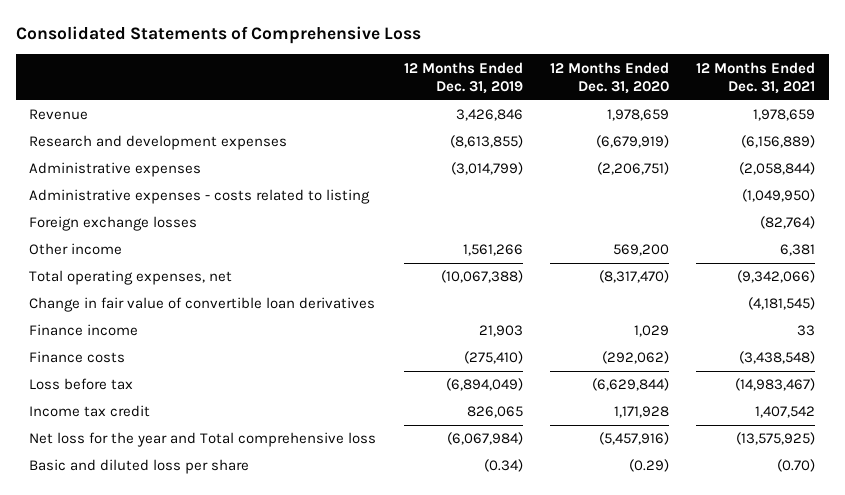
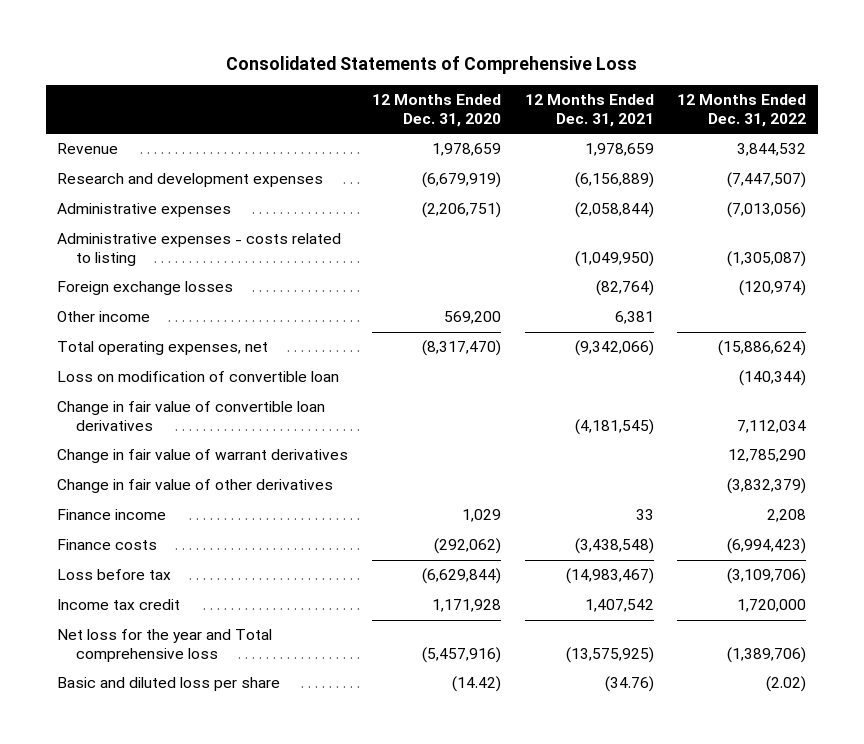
- | 12 Months Ended Dec. 31, 2019 | 12 Months Ended Dec. 31, 2020 | 12 Months Ended Dec. 31, 2021
+ | 12 Months Ended Dec. 31, 2020 | 12 Months Ended Dec. 31, 2021 | 12 Months Ended Dec. 31, 2022
+ Loss on modification of convertible loan | | | (140,344)
+ Change in fair value of warrant derivatives | | | 12,785,290
+ Change in fair value of other derivatives | | | (3,832,379)
- Basic and diluted loss per share | (0.34) | (0.29) | (0.70)
+ Basic and diluted loss per share | (14.42) | (34.76) | (2.02)

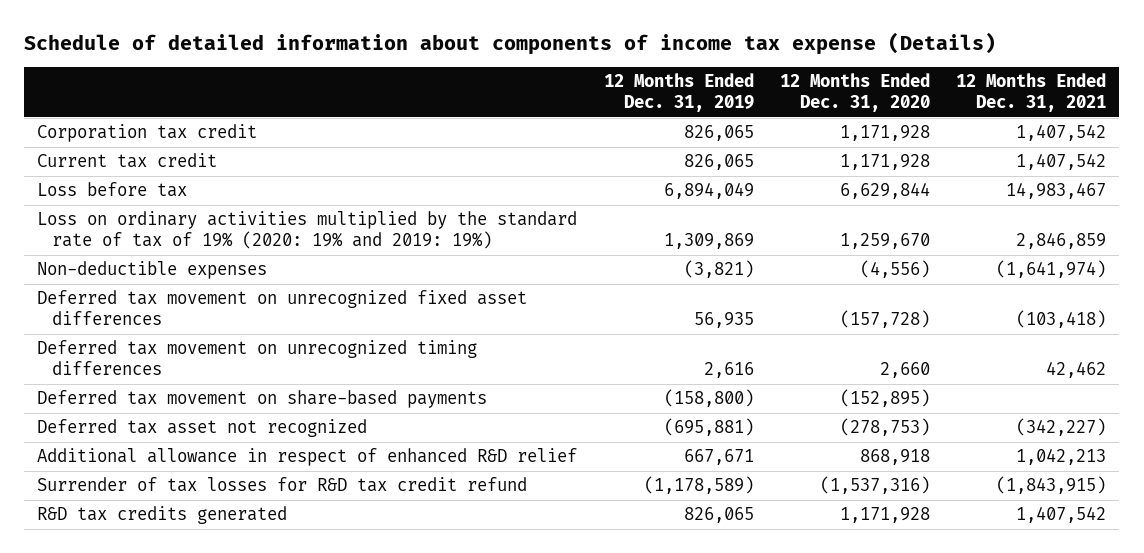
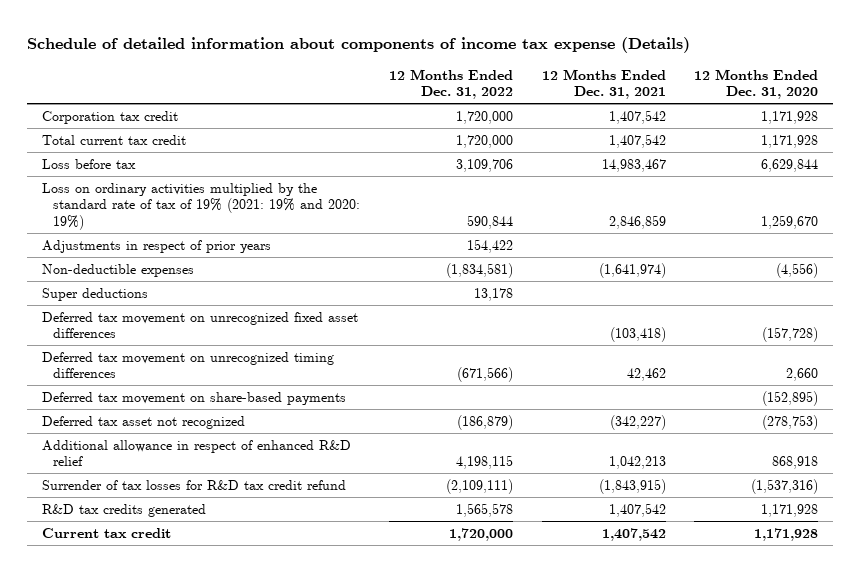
- | 12 Months Ended Dec. 31, 2019 | 12 Months Ended Dec. 31, 2020 | 12 Months Ended Dec. 31, 2021
+ | 12 Months Ended Dec. 31, 2022 | 12 Months Ended Dec. 31, 2021 | 12 Months Ended Dec. 31, 2020
+ Total current tax credit | 1,720,000 | 1,407,542 | 1,171,928
- Loss on ordinary activities multiplied by the standard rate of tax of 19% (2020: 19% and 2019: 19%) | 1,309,869 | 1,259,670 | 2,846,859
+ Loss on ordinary activities multiplied by the standard rate of tax of 19% (2021: 19% and 2020: 19%) | 590,844 | 2,846,859 | 1,259,670
+ Adjustments in respect of prior years | 154,422 | |
+ Super deductions | 13,178 | |
moved down: Current tax credit | 1,720,000 | 1,407,542 | 1,171,928

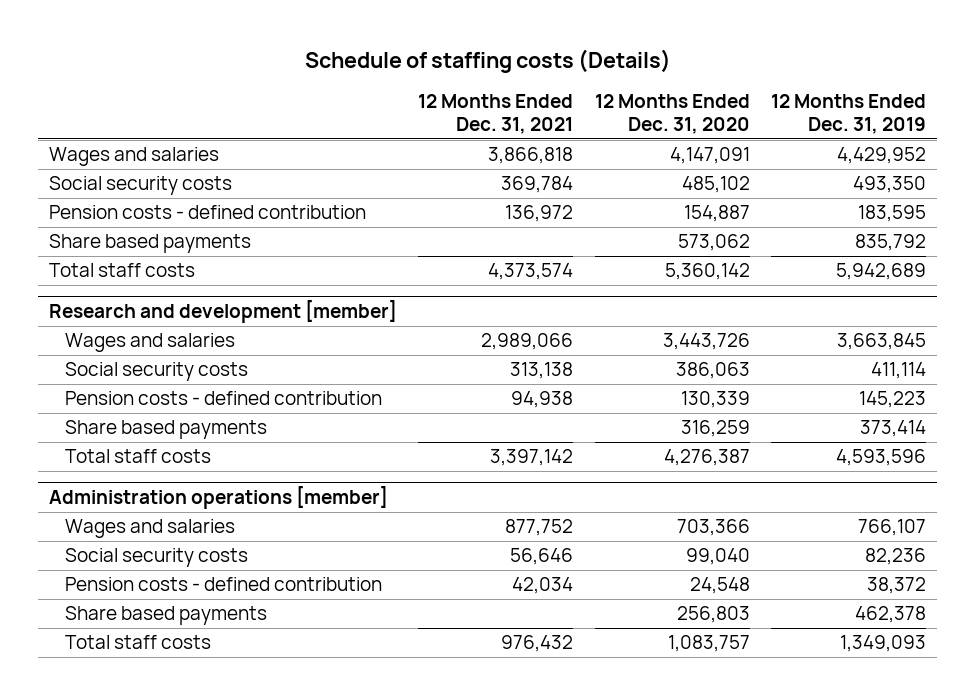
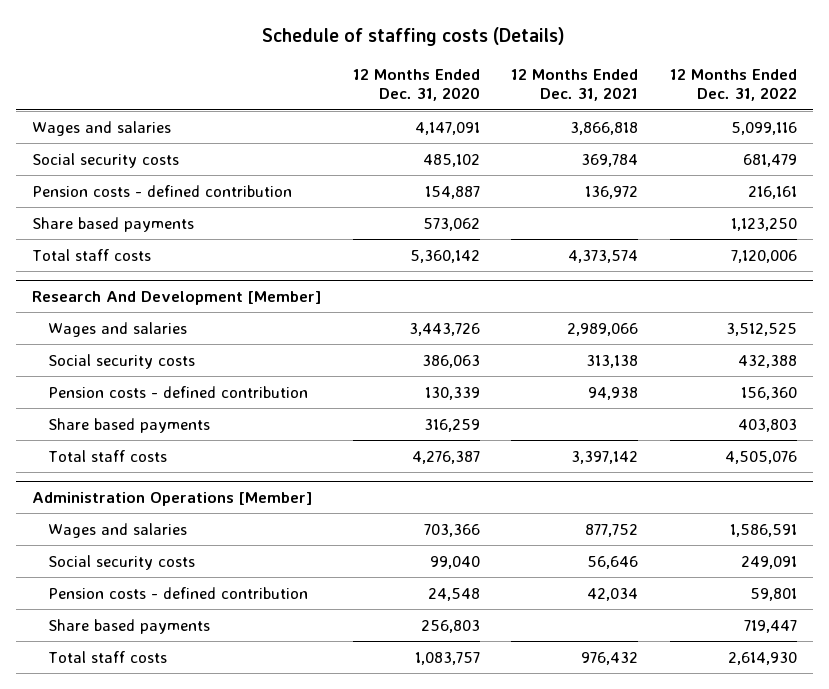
- | 12 Months Ended Dec. 31, 2021 | 12 Months Ended Dec. 31, 2020 | 12 Months Ended Dec. 31, 2019
+ | 12 Months Ended Dec. 31, 2020 | 12 Months Ended Dec. 31, 2021 | 12 Months Ended Dec. 31, 2022
- Research and development [member]
+ Research And Development [Member]
- Administration operations [member]
+ Administration Operations [Member]

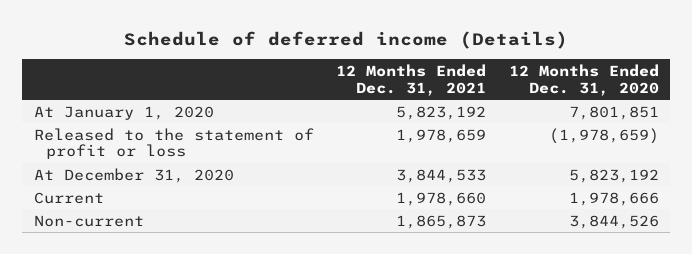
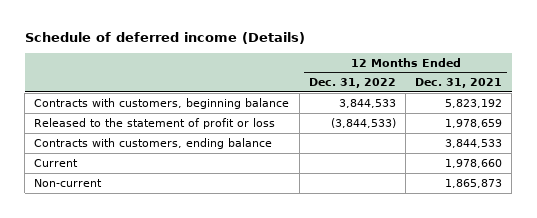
- | 12 Months Ended Dec. 31, 2021 | 12 Months Ended Dec. 31, 2020
+ | 12 Months Ended Dec. 31, 2022 | 12 Months Ended Dec. 31, 2021
- At January 1, 2020 | 5,823,192 | 7,801,851
+ Contracts with customers, beginning balance | 3,844,533 | 5,823,192
- At December 31, 2020 | 3,844,533 | 5,823,192
+ Contracts with customers, ending balance | | 3,844,533

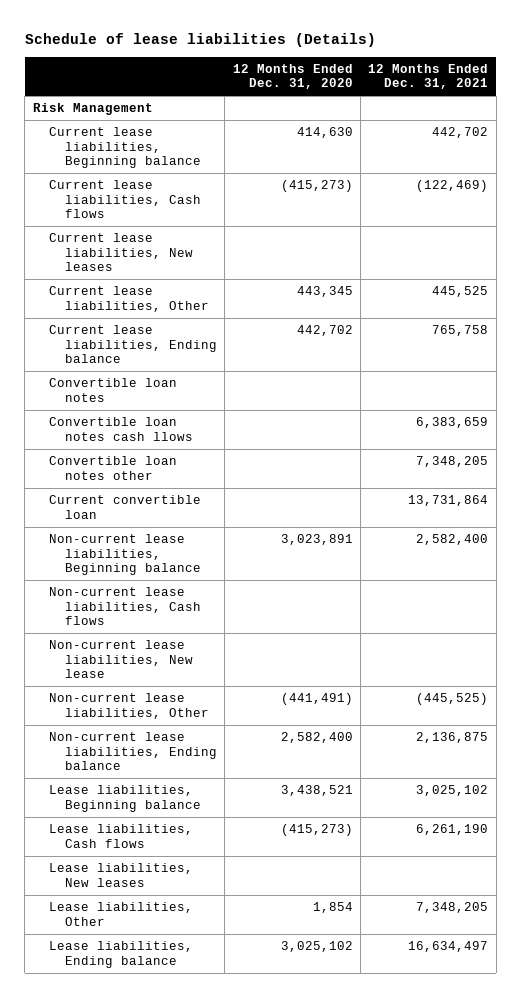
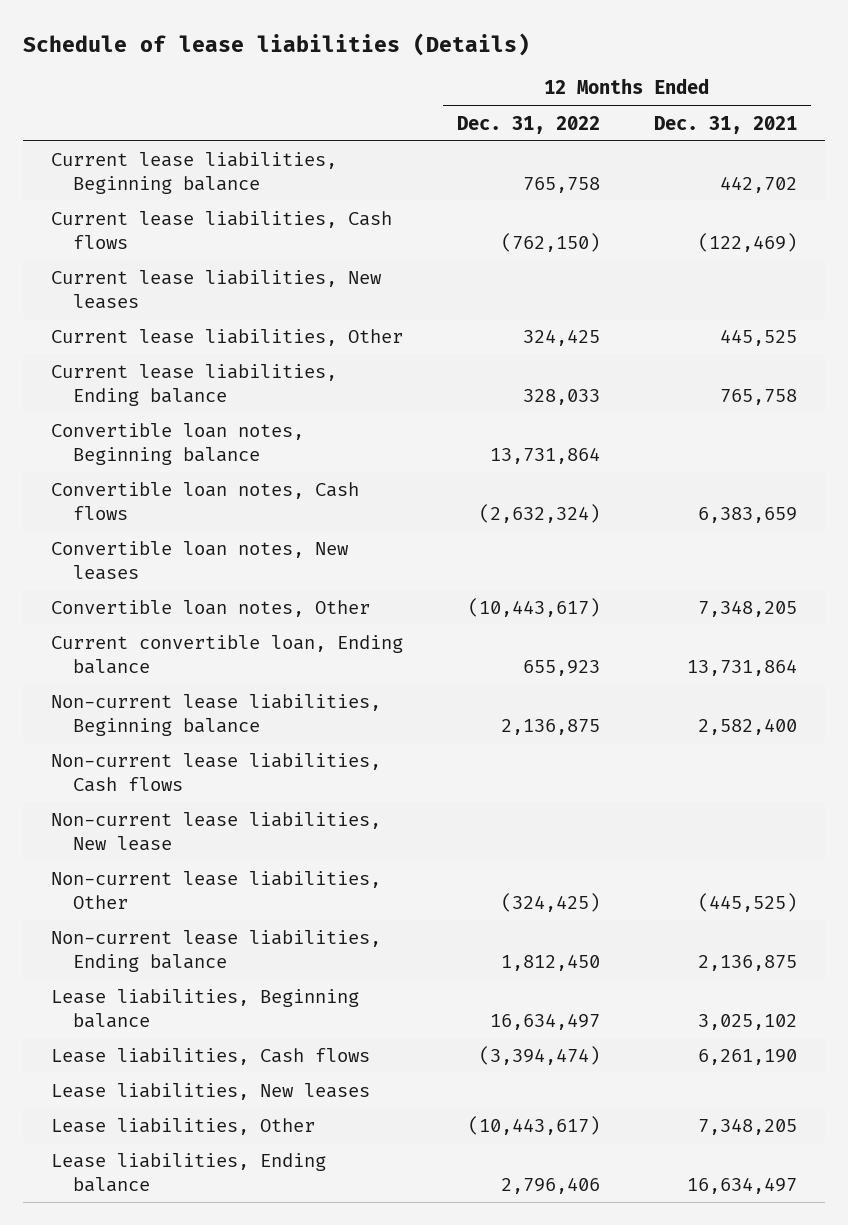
- | 12 Months Ended Dec. 31, 2020 | 12 Months Ended Dec. 31, 2021
+ | 12 Months Ended Dec. 31, 2022 | 12 Months Ended Dec. 31, 2021
- Risk Management
- Convertible loan notes
- Convertible loan notes cash llows | | 6,383,659
- Convertible loan notes other | | 7,348,205
- Current convertible loan | | 13,731,864
+ Convertible loan notes, Beginning balance | 13,731,864 |
+ Convertible loan notes, Cash flows | (2,632,324) | 6,383,659
+ Convertible loan notes, New leases
+ Convertible loan notes, Other | (10,443,617) | 7,348,205
+ Current convertible loan, Ending balance | 655,923 | 13,731,864

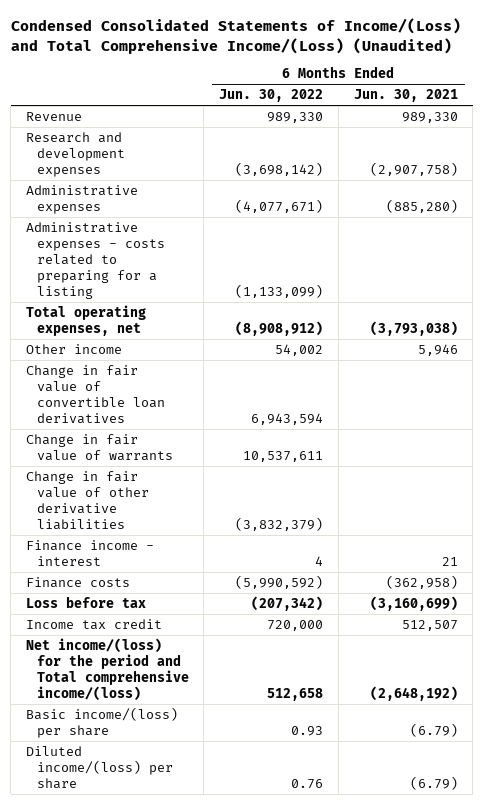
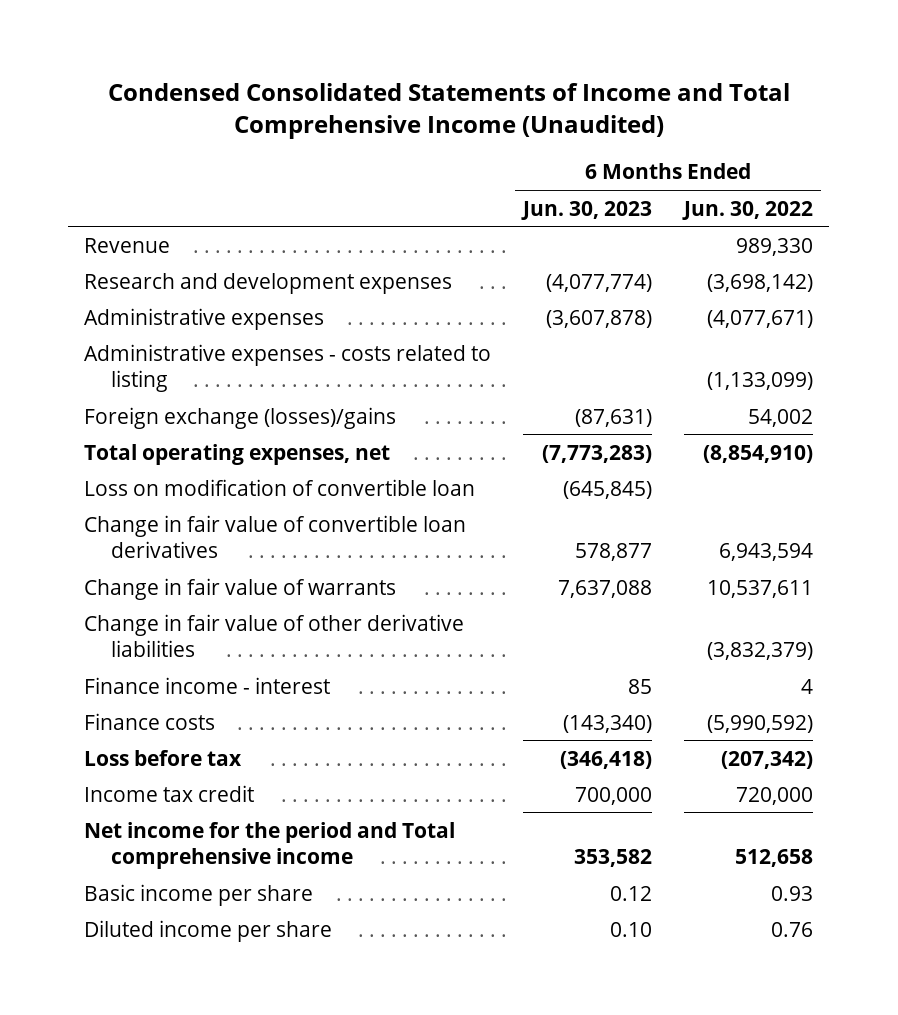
- Condensed Consolidated Statements of Income/(Loss) and Total Comprehensive Income/(Loss) (Unaudited)
+ Condensed Consolidated Statements of Income and Total Comprehensive Income (Unaudited)
- | 6 Months Ended Jun. 30, 2022 | 6 Months Ended Jun. 30, 2021
+ | 6 Months Ended Jun. 30, 2023 | 6 Months Ended Jun. 30, 2022
- Administrative expenses - costs related to preparing for a listing | (1,133,099) |
- Total operating expenses, net | (8,908,912) | (3,793,038)
- Other income | 54,002 | 5,946
+ Administrative expenses - costs related to listing | | (1,133,099)
+ Foreign exchange (losses)/gains | (87,631) | 54,002
+ Total operating expenses, net | (7,773,283) | (8,854,910)
+ Loss on modification of convertible loan | (645,845) |
- Net income/(loss) for the period and Total comprehensive income/(loss) | 512,658 | (2,648,192)
- Basic income/(loss) per share | 0.93 | (6.79)
- Diluted income/(loss) per share | 0.76 | (6.79)
+ Net income for the period and Total comprehensive income | 353,582 | 512,658
+ Basic income per share | 0.12 | 0.93
+ Diluted income per share | 0.10 | 0.76

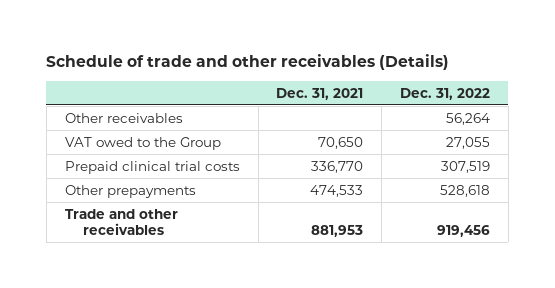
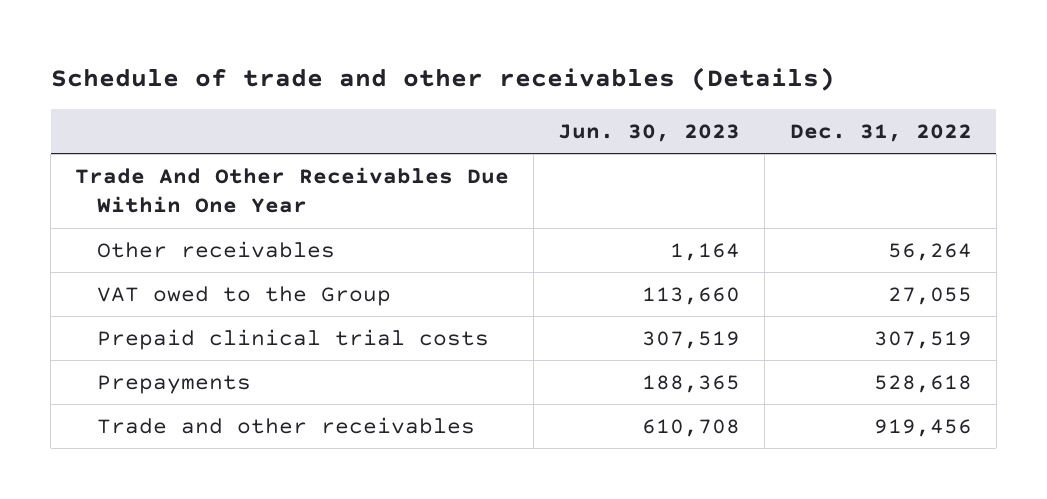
- | Dec. 31, 2021 | Dec. 31, 2022
+ | Jun. 30, 2023 | Dec. 31, 2022
+ Trade And Other Receivables Due Within One Year
- Other prepayments | 474,533 | 528,618
+ Prepayments | 188,365 | 528,618

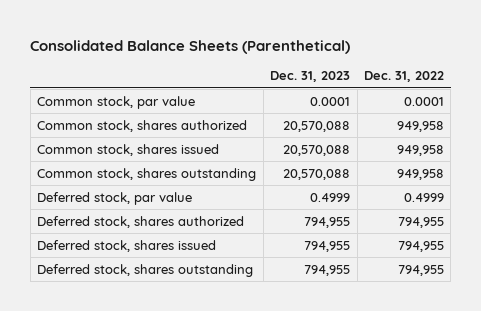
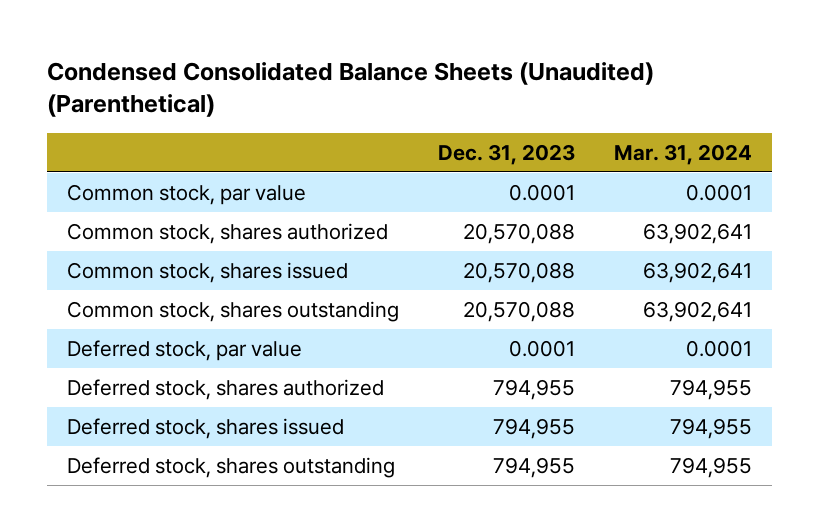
- Consolidated Balance Sheets (Parenthetical)
+ Condensed Consolidated Balance Sheets (Unaudited) (Parenthetical)
- | Dec. 31, 2023 | Dec. 31, 2022
+ | Dec. 31, 2023 | Mar. 31, 2024
- Deferred stock, par value | 0.4999 | 0.4999
+ Deferred stock, par value | 0.0001 | 0.0001

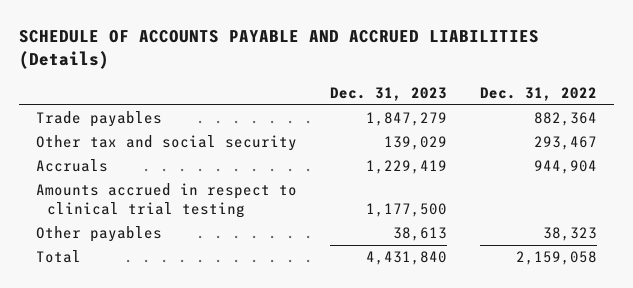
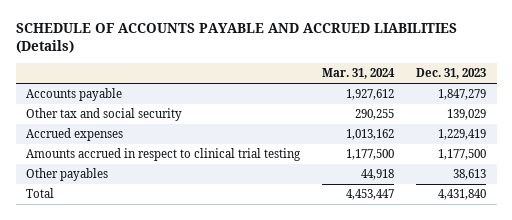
- | Dec. 31, 2023 | Dec. 31, 2022
+ | Mar. 31, 2024 | Dec. 31, 2023
- Trade payables | 1,847,279 | 882,364
+ Accounts payable | 1,927,612 | 1,847,279
- Accruals | 1,229,419 | 944,904
+ Accrued expenses | 1,013,162 | 1,229,419

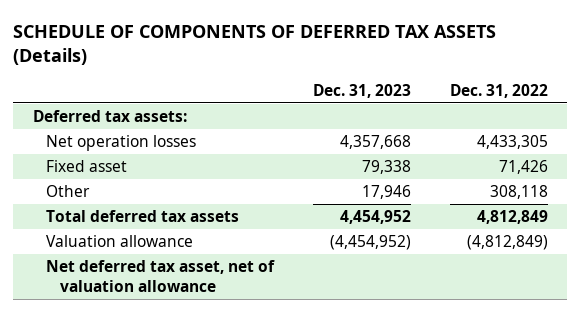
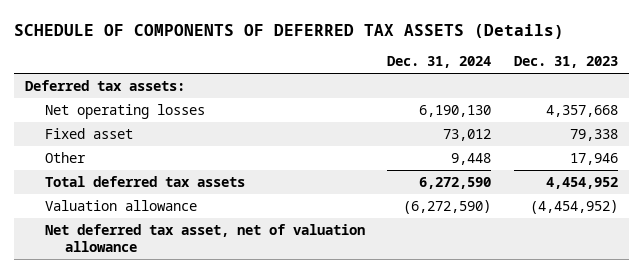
- | Dec. 31, 2023 | Dec. 31, 2022
+ | Dec. 31, 2024 | Dec. 31, 2023
- Net operation losses | 4,357,668 | 4,433,305
+ Net operating losses | 6,190,130 | 4,357,668

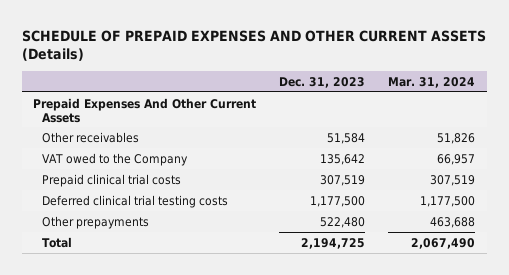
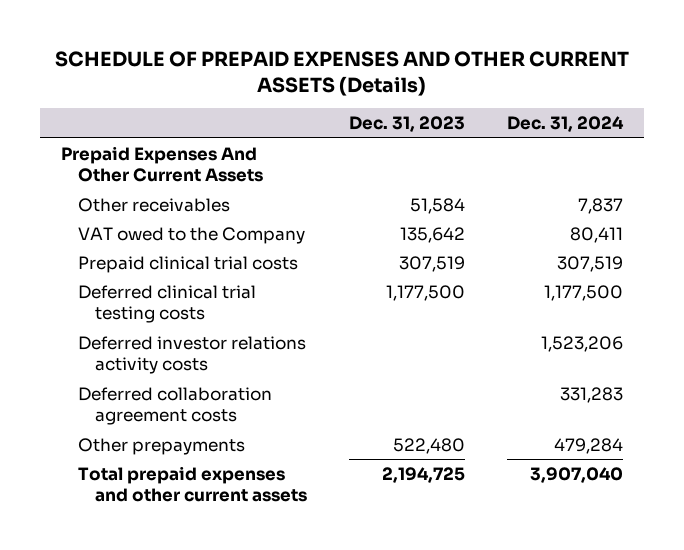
- | Dec. 31, 2023 | Mar. 31, 2024
+ | Dec. 31, 2023 | Dec. 31, 2024
+ Deferred investor relations activity costs | | 1,523,206
+ Deferred collaboration agreement costs | | 331,283
- Total | 2,194,725 | 2,067,490
+ Total prepaid expenses and other current assets | 2,194,725 | 3,907,040

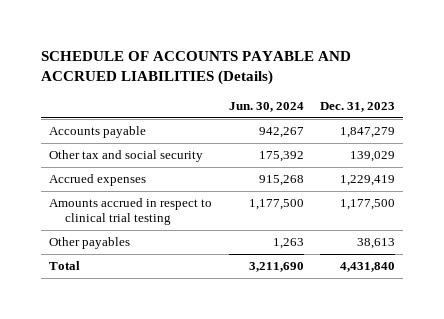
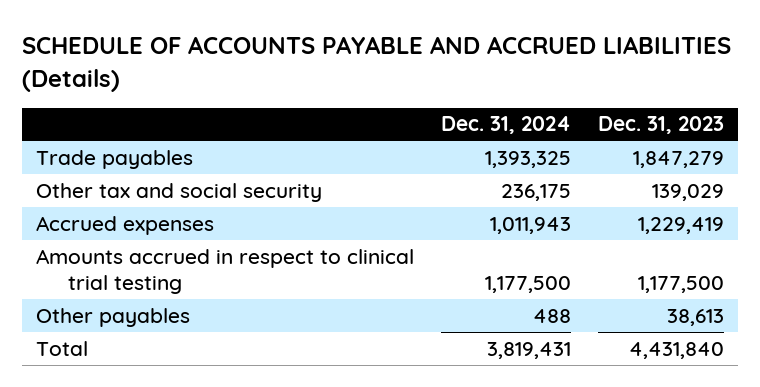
- | Jun. 30, 2024 | Dec. 31, 2023
+ | Dec. 31, 2024 | Dec. 31, 2023
- Accounts payable | 942,267 | 1,847,279
+ Trade payables | 1,393,325 | 1,847,279

